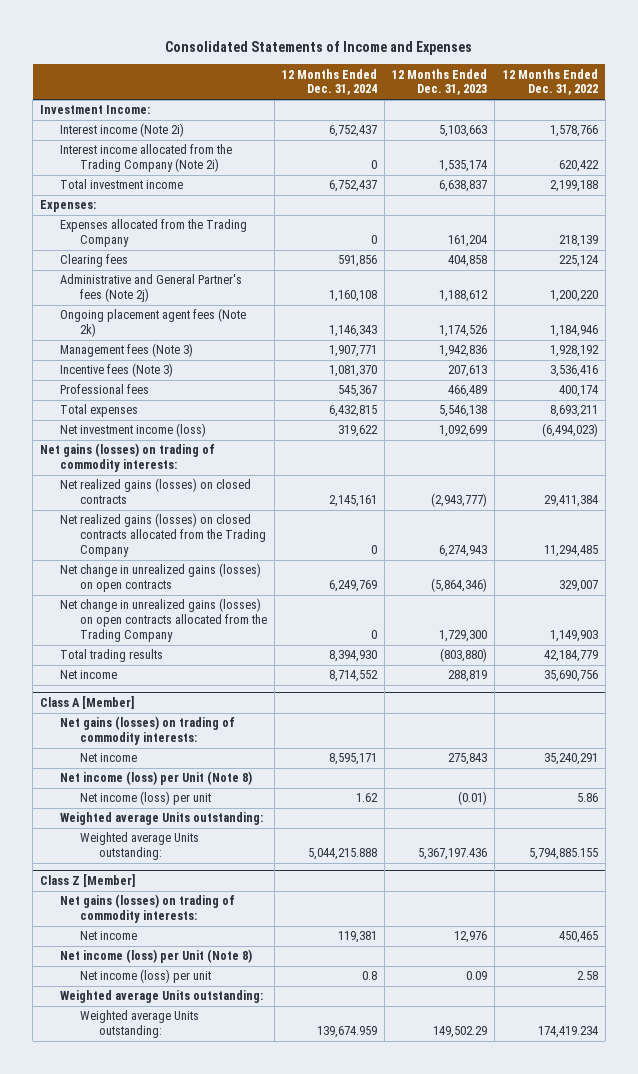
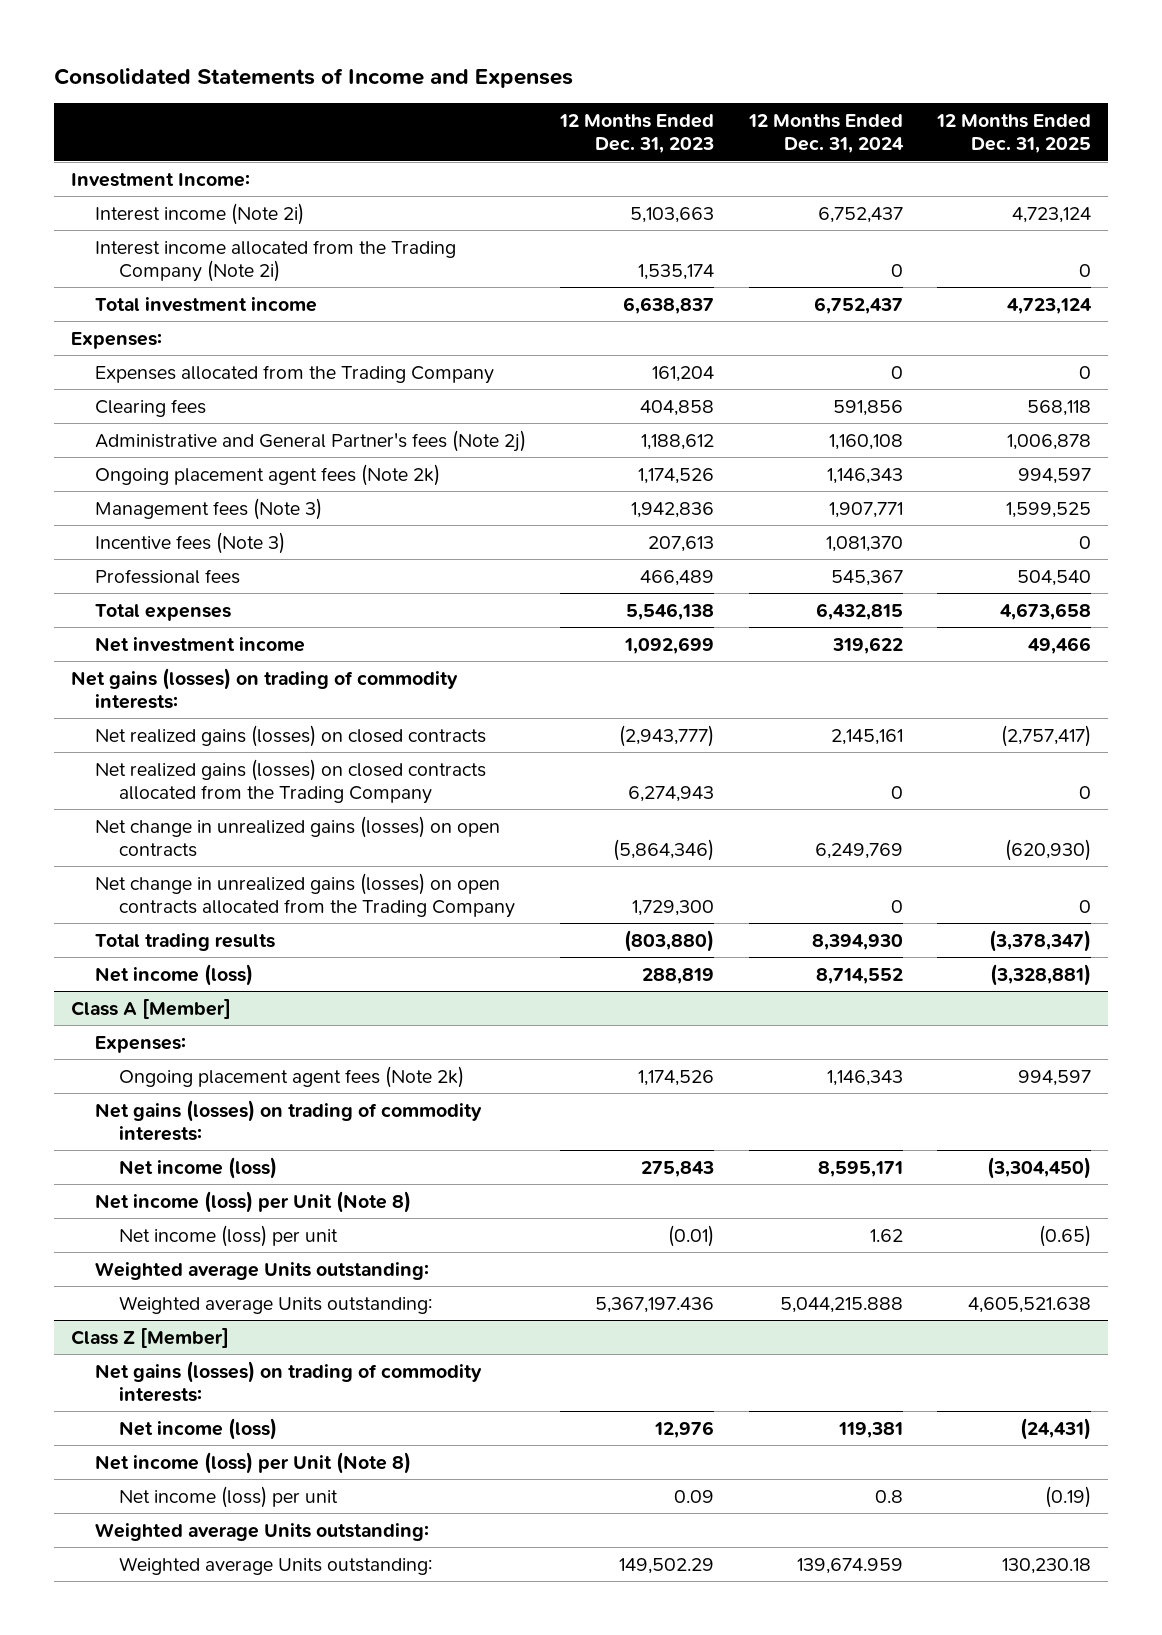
- | 12 Months Ended Dec. 31, 2024 | 12 Months Ended Dec. 31, 2023 | 12 Months Ended Dec. 31, 2022
+ | 12 Months Ended Dec. 31, 2023 | 12 Months Ended Dec. 31, 2024 | 12 Months Ended Dec. 31, 2025
- Net investment income (loss) | 319,622 | 1,092,699 | (6,494,023)
+ Net investment income | 1,092,699 | 319,622 | 49,466
- Net income | 8,714,552 | 288,819 | 35,690,756
+ Net income (loss) | 288,819 | 8,714,552 | (3,328,881)
@ Class A [Member]
+ Expenses:
+ Ongoing placement agent fees (Note 2k) | 1,174,526 | 1,146,343 | 994,597
- Net income | 8,595,171 | 275,843 | 35,240,291
+ Net income (loss) | 275,843 | 8,595,171 | (3,304,450)
@ Class Z [Member]
- Net income | 119,381 | 12,976 | 450,465
+ Net income (loss) | 12,976 | 119,381 | (24,431)

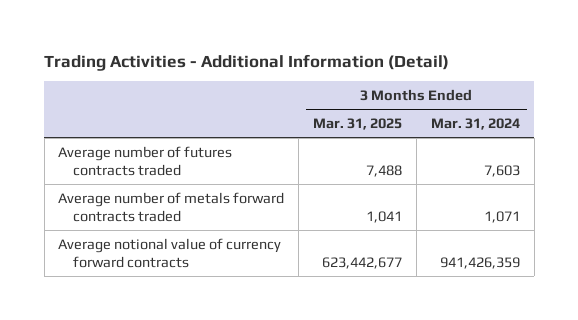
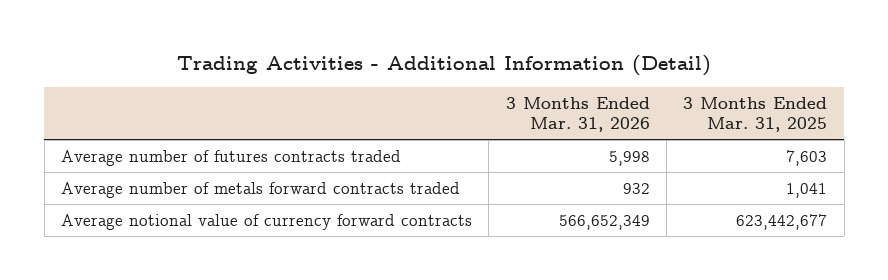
- | 3 Months Ended Mar. 31, 2025 | 3 Months Ended Mar. 31, 2024
+ | 3 Months Ended Mar. 31, 2026 | 3 Months Ended Mar. 31, 2025
- Average number of futures contracts traded | 7,488 | 7,603
+ Average number of futures contracts traded | 5,998 | 7,603

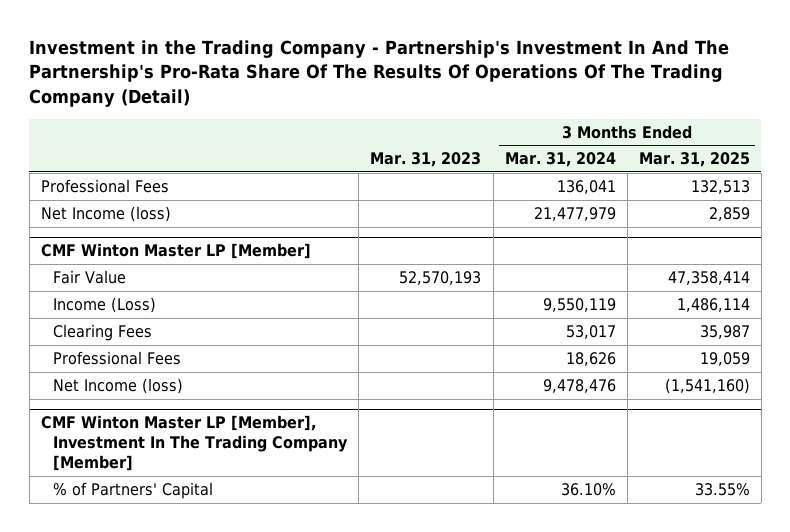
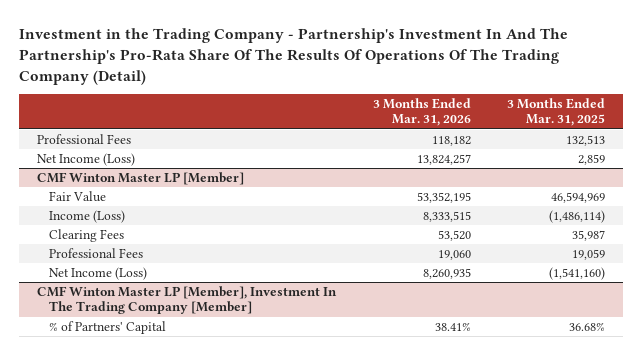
- | Mar. 31, 2023 | 3 Months Ended Mar. 31, 2024 | 3 Months Ended Mar. 31, 2025
+ | 3 Months Ended Mar. 31, 2026 | 3 Months Ended Mar. 31, 2025
- Net Income (loss) | | 21,477,979 | 2,859
+ Net Income (Loss) | 13,824,257 | 2,859
@ CMF Winton Master LP [Member]
- Fair Value | 52,570,193 | | 47,358,414
- Income (Loss) | | 9,550,119 | 1,486,114
+ Fair Value | 53,352,195 | 46,594,969
+ Income (Loss) | 8,333,515 | (1,486,114)
- Net Income (loss) | | 9,478,476 | (1,541,160)
+ Net Income (Loss) | 8,260,935 | (1,541,160)
@ CMF Winton Master LP [Member], Investment In The Trading Company [Member]
- % of Partners' Capital | | 36.10% | 33.55%
+ % of Partners' Capital | 38.41% | 36.68%

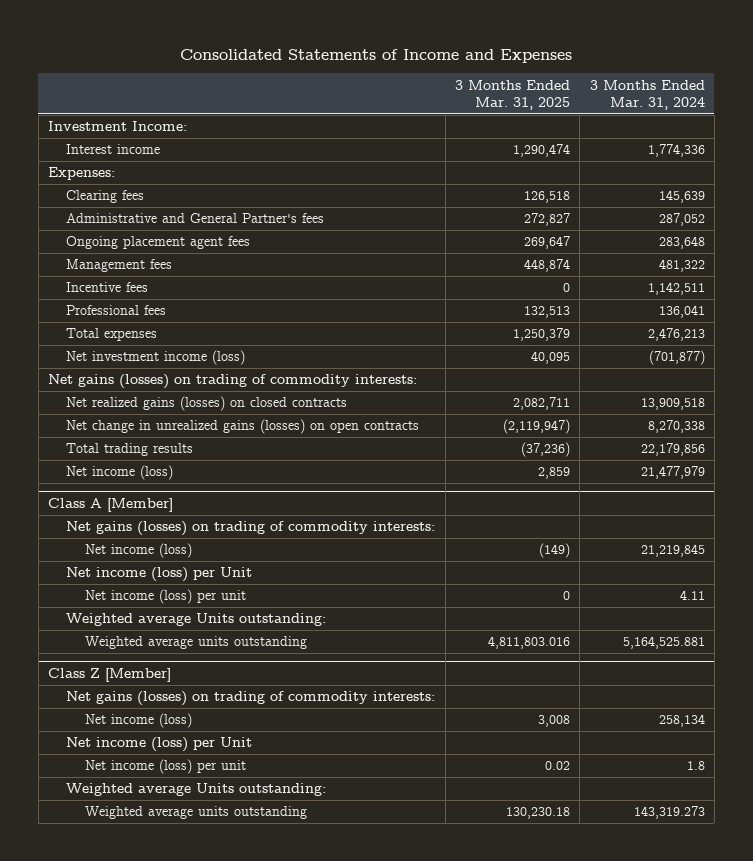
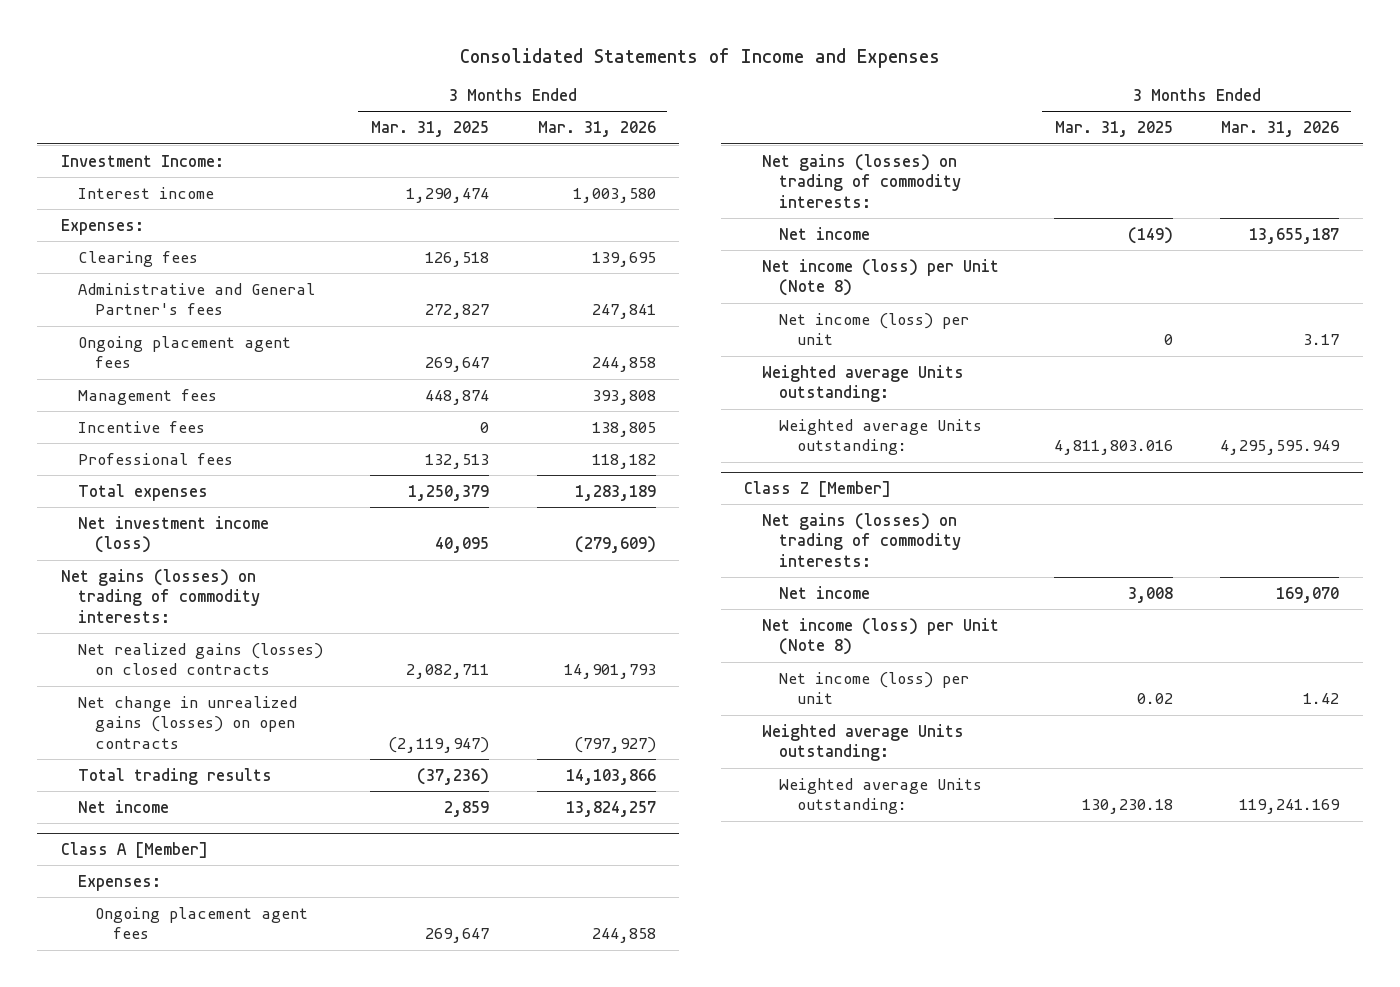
- | 3 Months Ended Mar. 31, 2025 | 3 Months Ended Mar. 31, 2024
+ | 3 Months Ended Mar. 31, 2025 | 3 Months Ended Mar. 31, 2026
- Net income (loss) | 2,859 | 21,477,979
+ Net income | 2,859 | 13,824,257
@ Class A [Member]
+ Expenses:
+ Ongoing placement agent fees | 269,647 | 244,858
- Net income (loss) | (149) | 21,219,845
- Net income (loss) per Unit
+ Net income | (149) | 13,655,187
+ Net income (loss) per Unit (Note 8)
- Weighted average units outstanding | 4,811,803.016 | 5,164,525.881
+ Weighted average Units outstanding: | 4,811,803.016 | 4,295,595.949
@ Class Z [Member]
- Net income (loss) | 3,008 | 258,134
- Net income (loss) per Unit
+ Net income | 3,008 | 169,070
+ Net income (loss) per Unit (Note 8)
- Weighted average units outstanding | 130,230.18 | 143,319.273
+ Weighted average Units outstanding: | 130,230.18 | 119,241.169

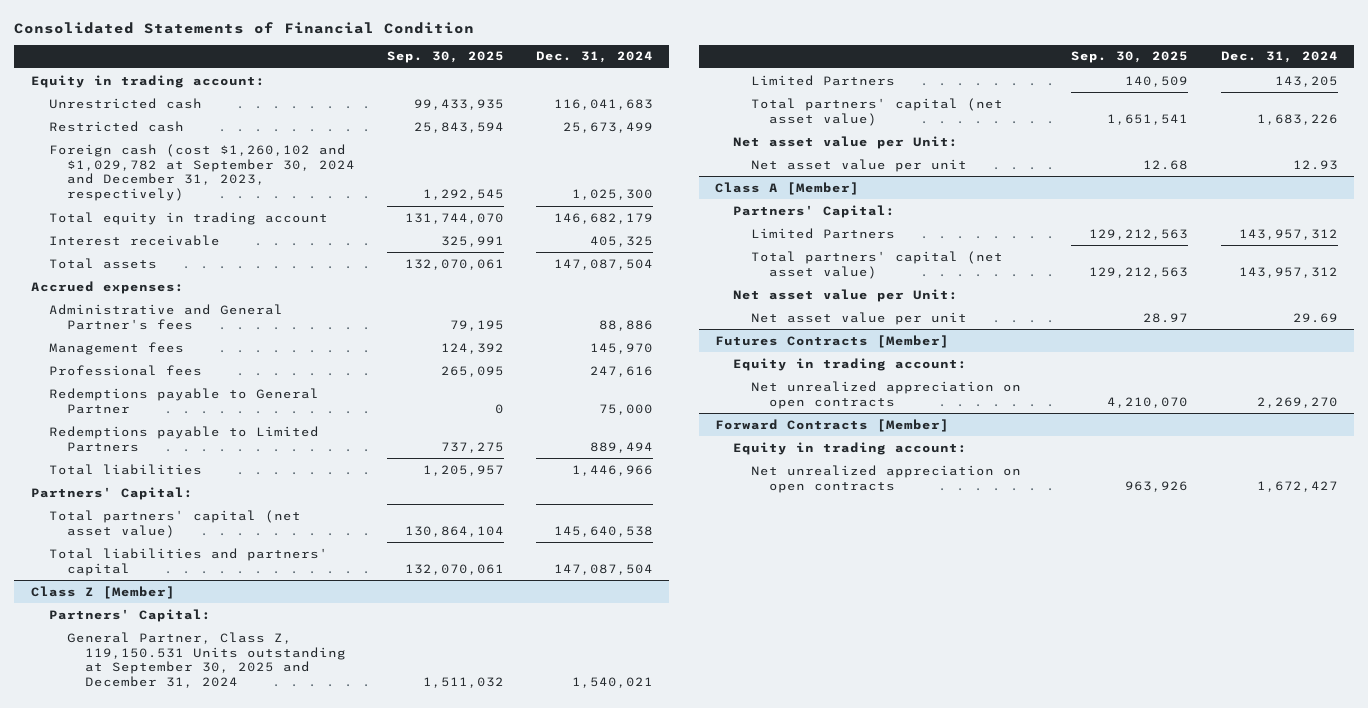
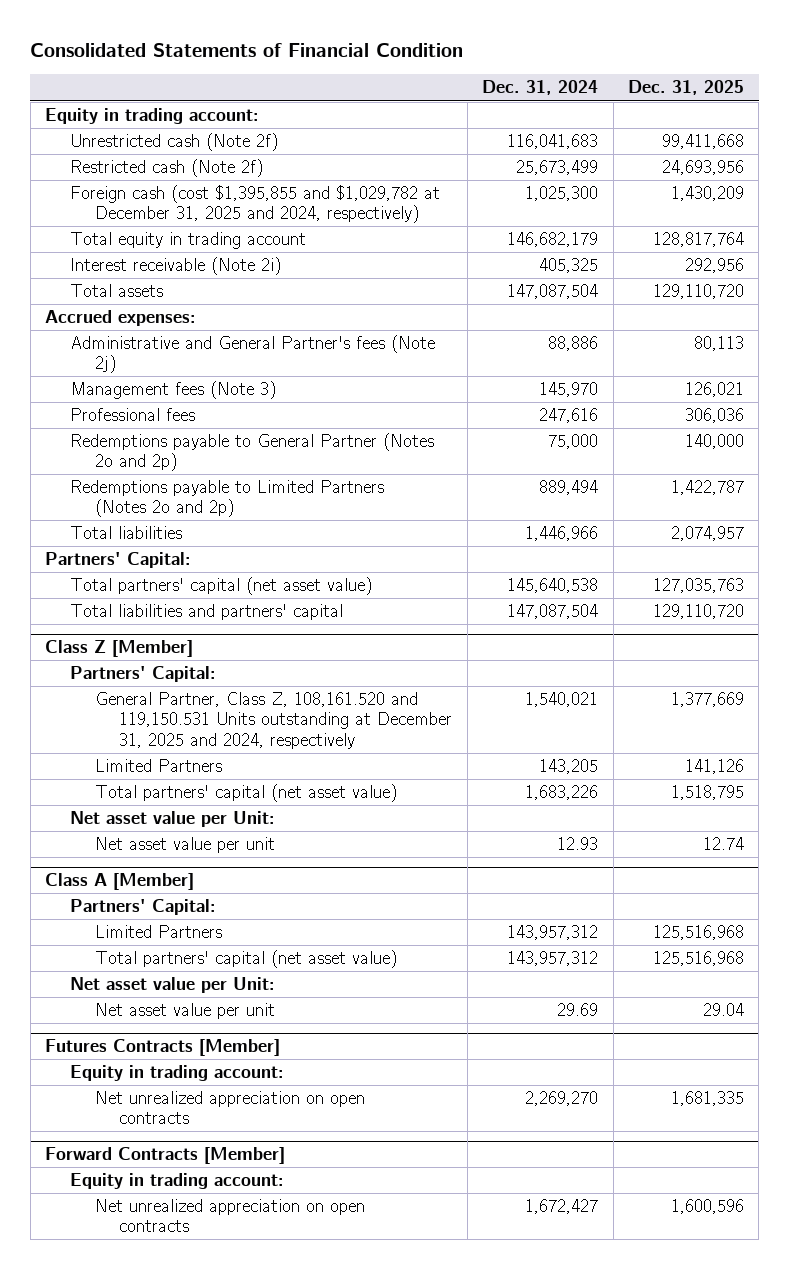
- | Sep. 30, 2025 | Dec. 31, 2024
+ | Dec. 31, 2024 | Dec. 31, 2025
- Unrestricted cash | 99,433,935 | 116,041,683
- Restricted cash | 25,843,594 | 25,673,499
- Foreign cash (cost $1,260,102 and $1,029,782 at September 30, 2024 and December 31, 2023, respectively) | 1,292,545 | 1,025,300
+ Unrestricted cash (Note 2f) | 116,041,683 | 99,411,668
+ Restricted cash (Note 2f) | 25,673,499 | 24,693,956
+ Foreign cash (cost $1,395,855 and $1,029,782 at December 31, 2025 and 2024, respectively) | 1,025,300 | 1,430,209
- Interest receivable | 325,991 | 405,325
+ Interest receivable (Note 2i) | 405,325 | 292,956
- Administrative and General Partner's fees | 79,195 | 88,886
- Management fees | 124,392 | 145,970
+ Administrative and General Partner's fees (Note 2j) | 88,886 | 80,113
+ Management fees (Note 3) | 145,970 | 126,021
- Redemptions payable to General Partner | 0 | 75,000
- Redemptions payable to Limited Partners | 737,275 | 889,494
+ Redemptions payable to General Partner (Notes 2o and 2p) | 75,000 | 140,000
+ Redemptions payable to Limited Partners (Notes 2o and 2p) | 889,494 | 1,422,787
@ Class Z [Member]
- General Partner, Class Z, 119,150.531 Units outstanding at September 30, 2025 and December 31, 2024 | 1,511,032 | 1,540,021
+ General Partner, Class Z, 108,161.520 and 119,150.531 Units outstanding at December 31, 2025 and 2024, respectively | 1,540,021 | 1,377,669

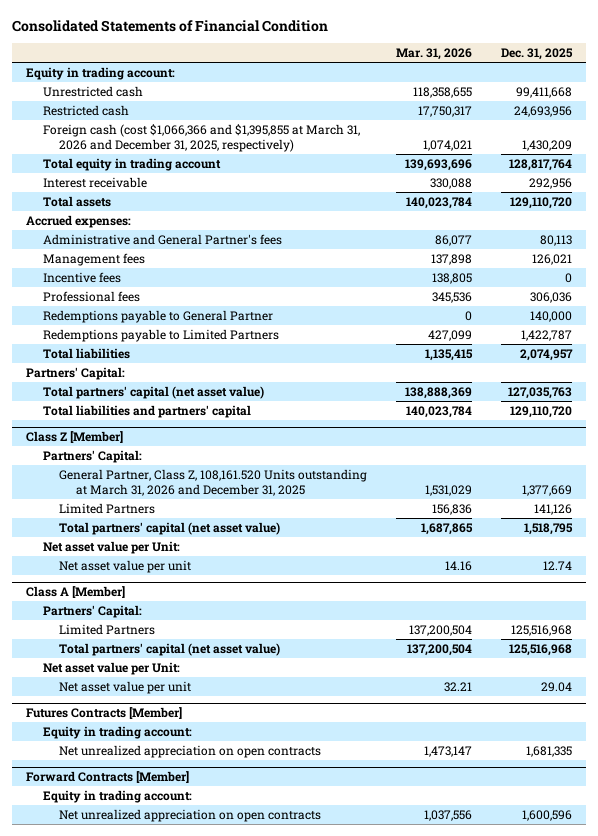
- | Dec. 31, 2024 | Dec. 31, 2025
+ | Mar. 31, 2026 | Dec. 31, 2025
- Unrestricted cash (Note 2f) | 116,041,683 | 99,411,668
- Restricted cash (Note 2f) | 25,673,499 | 24,693,956
- Foreign cash (cost $1,395,855 and $1,029,782 at December 31, 2025 and 2024, respectively) | 1,025,300 | 1,430,209
+ Unrestricted cash | 118,358,655 | 99,411,668
+ Restricted cash | 17,750,317 | 24,693,956
+ Foreign cash (cost $1,066,366 and $1,395,855 at March 31, 2026 and December 31, 2025, respectively) | 1,074,021 | 1,430,209
- Interest receivable (Note 2i) | 405,325 | 292,956
+ Interest receivable | 330,088 | 292,956
- Administrative and General Partner's fees (Note 2j) | 88,886 | 80,113
- Management fees (Note 3) | 145,970 | 126,021
+ Administrative and General Partner's fees | 86,077 | 80,113
+ Management fees | 137,898 | 126,021
+ Incentive fees | 138,805 | 0
- Redemptions payable to General Partner (Notes 2o and 2p) | 75,000 | 140,000
- Redemptions payable to Limited Partners (Notes 2o and 2p) | 889,494 | 1,422,787
+ Redemptions payable to General Partner | 0 | 140,000
+ Redemptions payable to Limited Partners | 427,099 | 1,422,787
@ Class Z [Member]
- General Partner, Class Z, 108,161.520 and 119,150.531 Units outstanding at December 31, 2025 and 2024, respectively | 1,540,021 | 1,377,669
+ General Partner, Class Z, 108,161.520 Units outstanding at March 31, 2026 and December 31, 2025 | 1,531,029 | 1,377,669

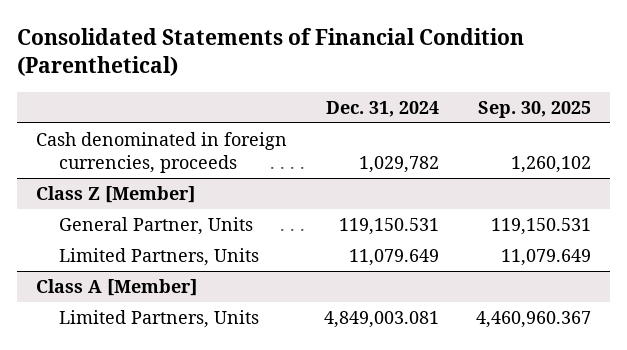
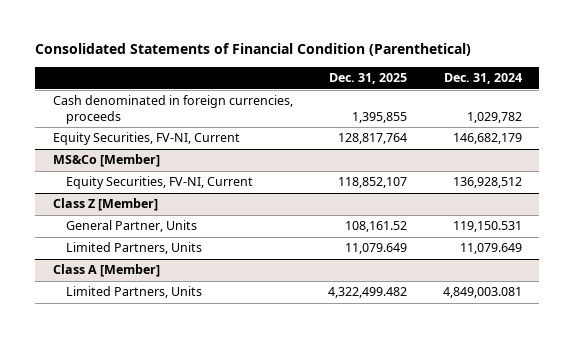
- | Dec. 31, 2024 | Sep. 30, 2025
+ | Dec. 31, 2025 | Dec. 31, 2024
+ Equity Securities, FV-NI, Current | 128,817,764 | 146,682,179
+ MS&Co [Member]
+ Equity Securities, FV-NI, Current | 118,852,107 | 136,928,512

